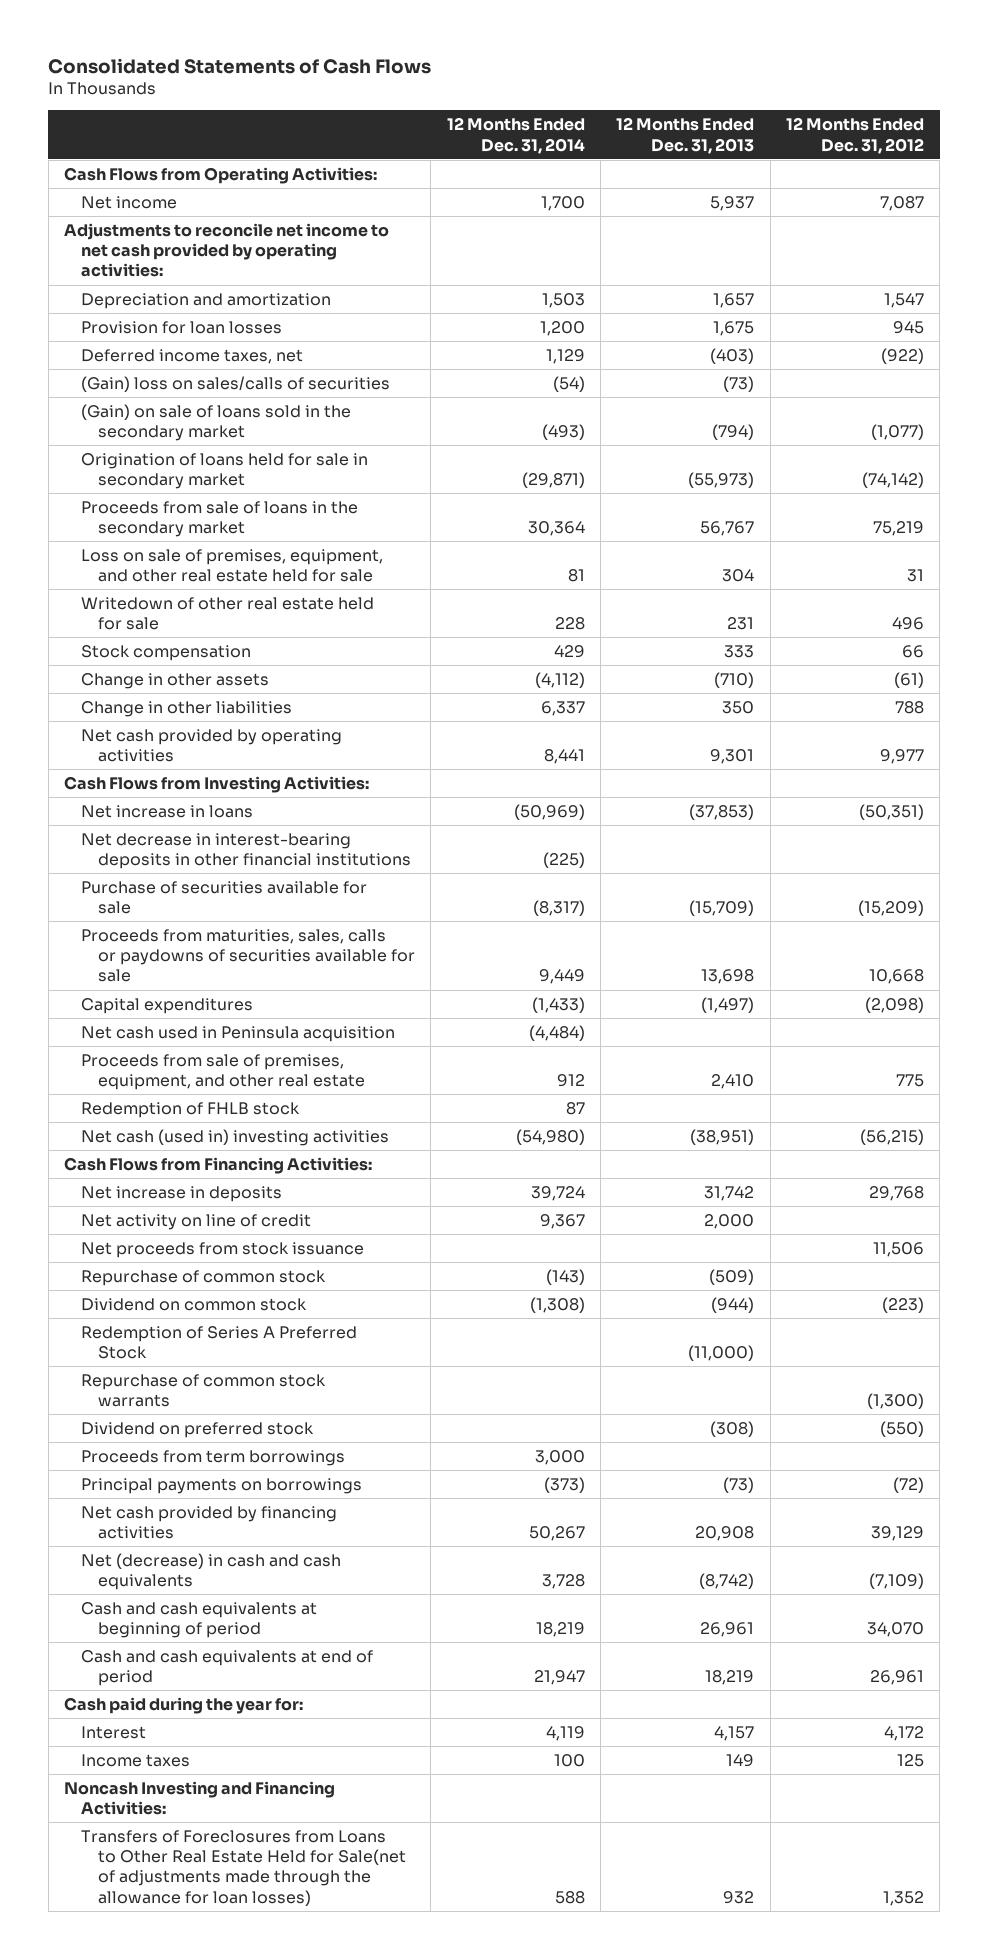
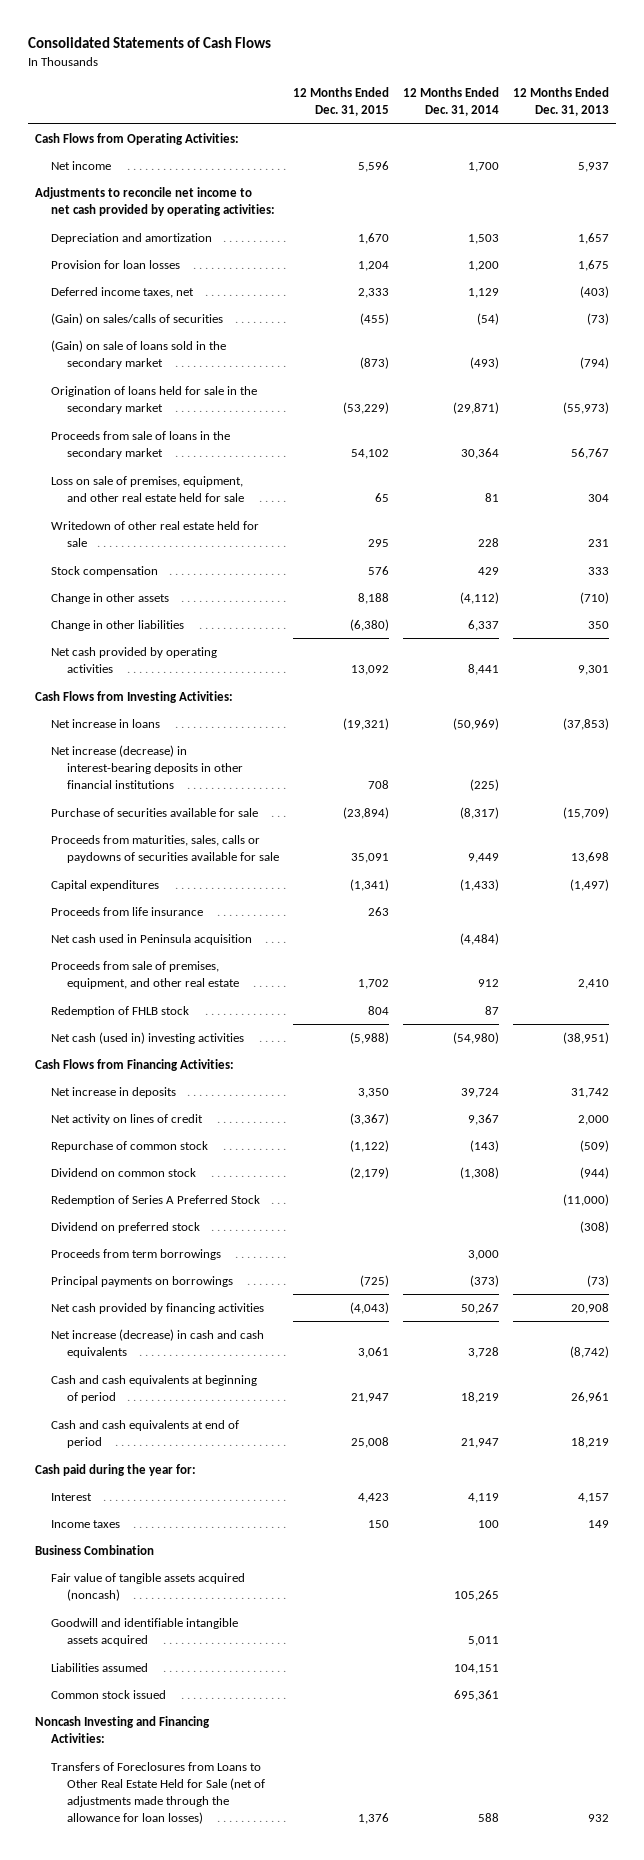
- | 12 Months Ended Dec. 31, 2014 | 12 Months Ended Dec. 31, 2013 | 12 Months Ended Dec. 31, 2012
+ | 12 Months Ended Dec. 31, 2015 | 12 Months Ended Dec. 31, 2014 | 12 Months Ended Dec. 31, 2013
- (Gain) loss on sales/calls of securities | (54) | (73) |
+ (Gain) on sales/calls of securities | (455) | (54) | (73)
- Origination of loans held for sale in secondary market | (29,871) | (55,973) | (74,142)
+ Origination of loans held for sale in the secondary market | (53,229) | (29,871) | (55,973)
- Net decrease in interest-bearing deposits in other financial institutions | (225) | |
+ Net increase (decrease) in interest-bearing deposits in other financial institutions | 708 | (225) |
+ Proceeds from life insurance | 263 | |
- Net activity on line of credit | 9,367 | 2,000 |
- Net proceeds from stock issuance | | | 11,506
+ Net activity on lines of credit | (3,367) | 9,367 | 2,000
- Repurchase of common stock warrants | | | (1,300)
- Net (decrease) in cash and cash equivalents | 3,728 | (8,742) | (7,109)
+ Net increase (decrease) in cash and cash equivalents | 3,061 | 3,728 | (8,742)
+ Business Combination
+ Fair value of tangible assets acquired (noncash) | | 105,265 |
+ Goodwill and identifiable intangible assets acquired | | 5,011 |
+ Liabilities assumed | | 104,151 |
+ Common stock issued | | 695,361 |
- Transfers of Foreclosures from Loans to Other Real Estate Held for Sale(net of adjustments made through the allowance for loan losses) | 588 | 932 | 1,352
+ Transfers of Foreclosures from Loans to Other Real Estate Held for Sale (net of adjustments made through the allowance for loan losses) | 1,376 | 588 | 932

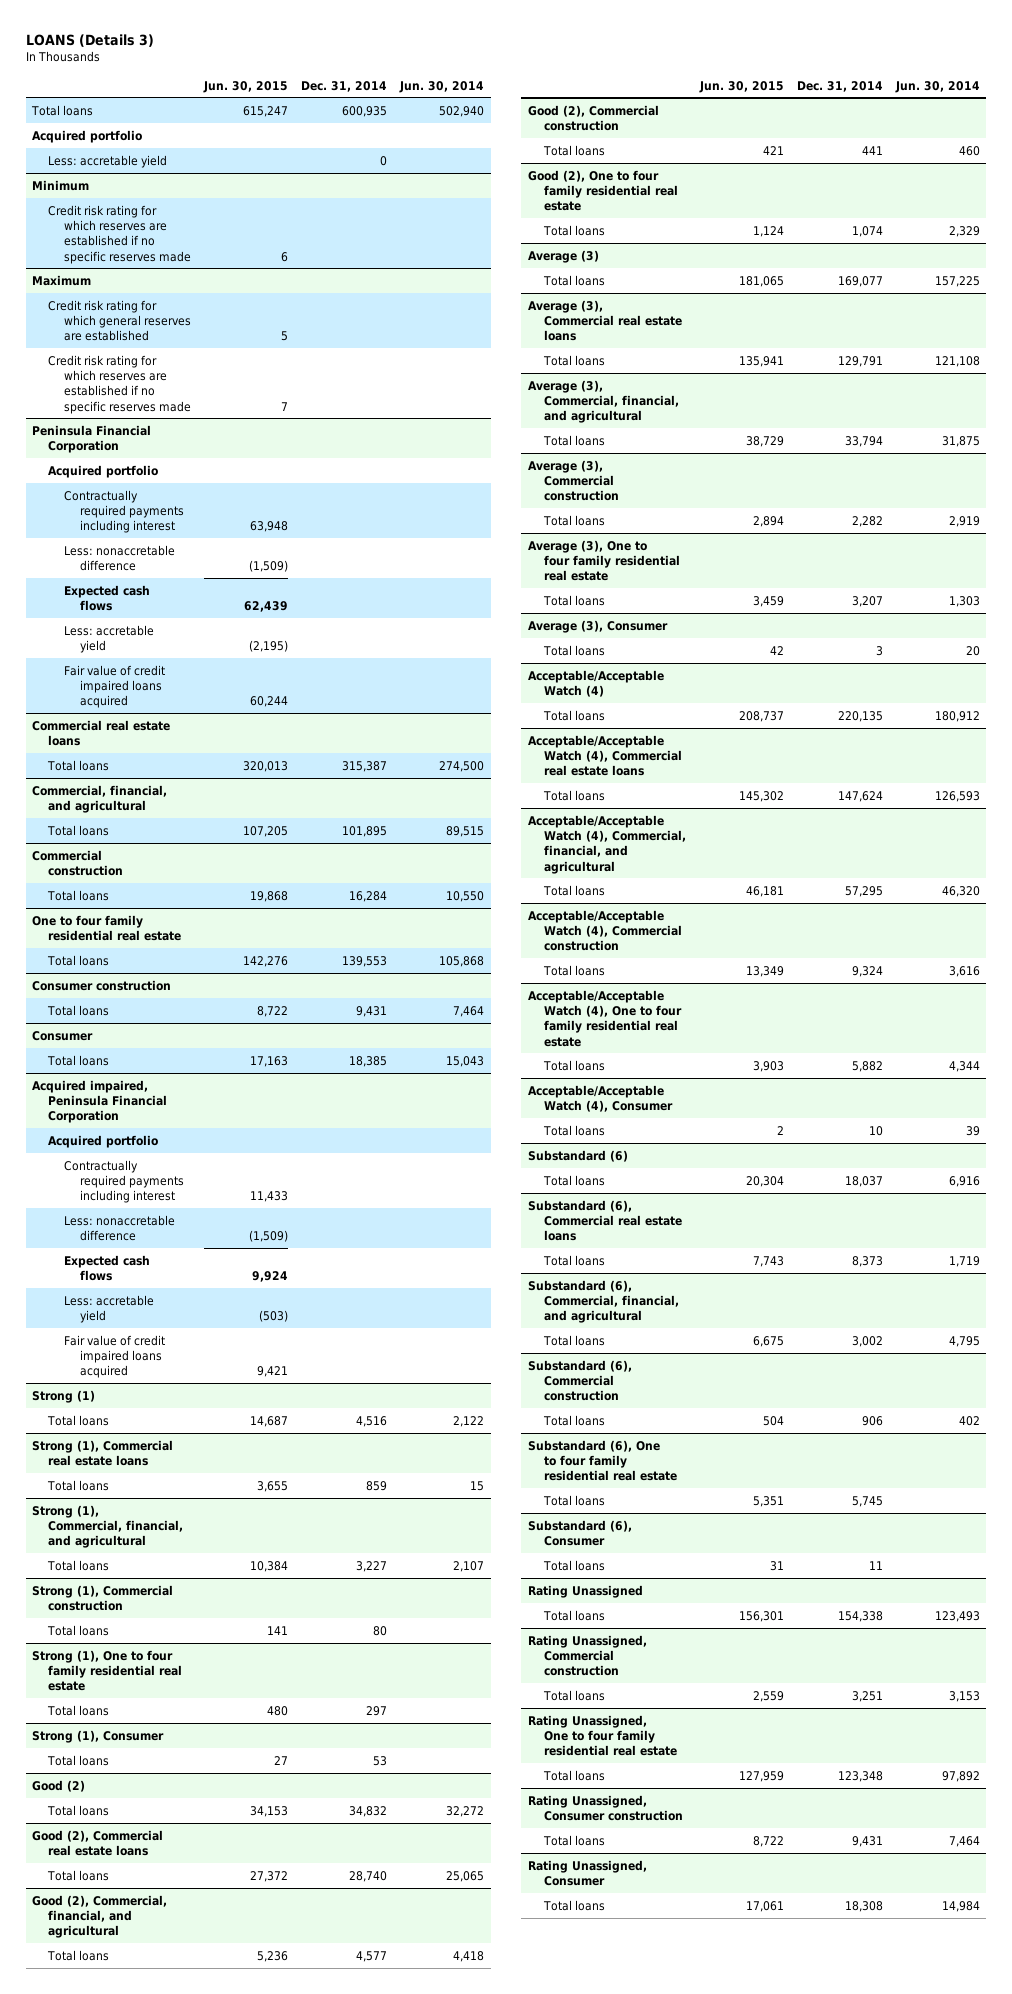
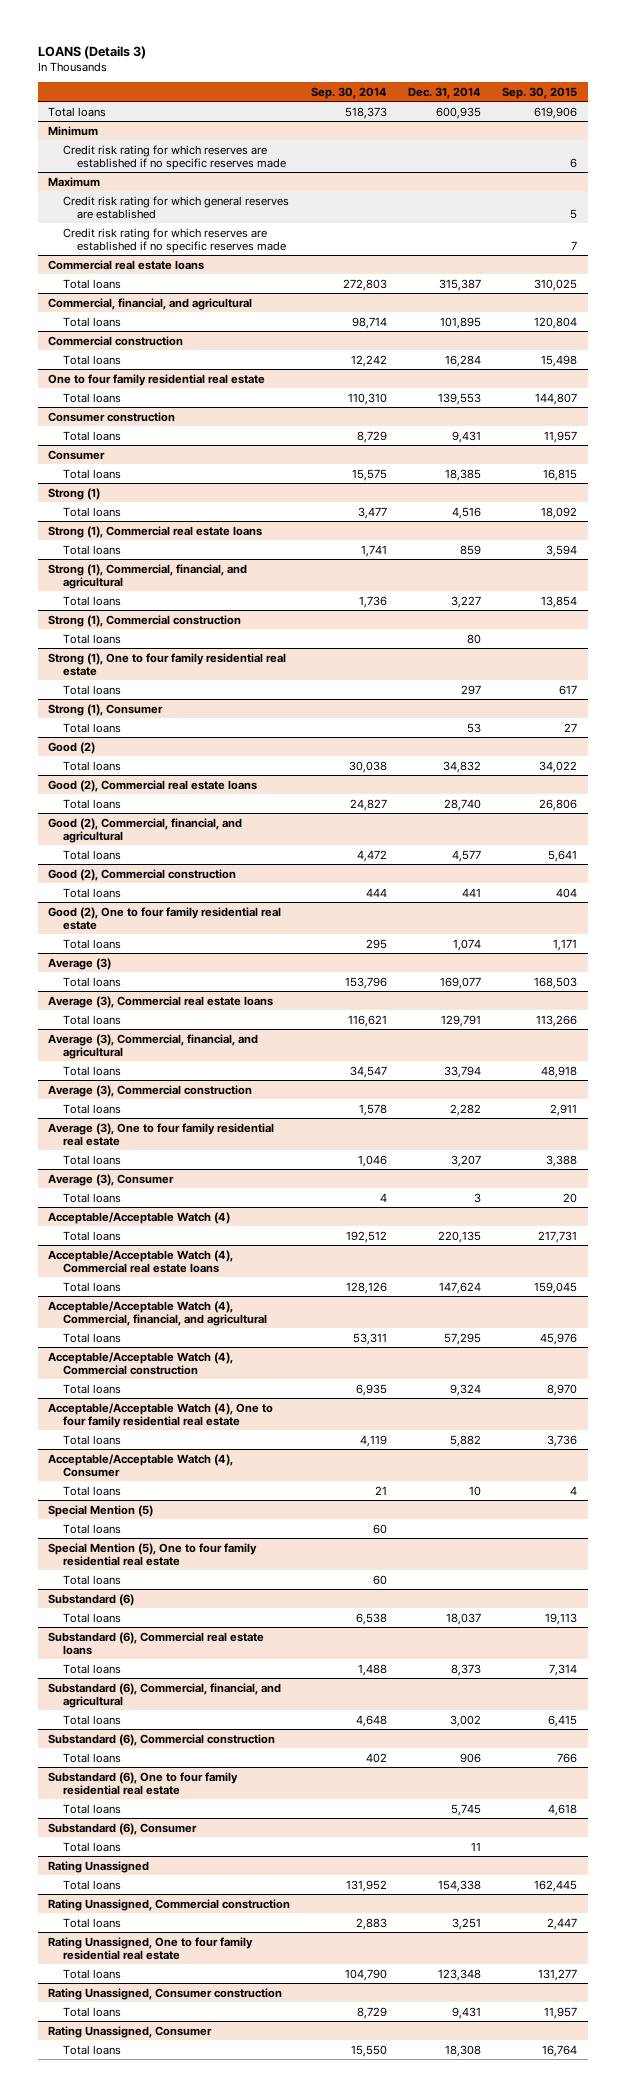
- | Jun. 30, 2015 | Dec. 31, 2014 | Jun. 30, 2014
+ | Sep. 30, 2014 | Dec. 31, 2014 | Sep. 30, 2015
- Acquired portfolio
- Less: accretable yield | | 0 |
- Peninsula Financial Corporation
- Acquired portfolio
- Contractually required payments including interest | 63,948 | |
- Less: nonaccretable difference | (1,509) | |
- Expected cash flows | 62,439 | |
- Less: accretable yield | (2,195) | |
- Fair value of credit impaired loans acquired | 60,244 | |
- Acquired impaired, Peninsula Financial Corporation
- Acquired portfolio
- Contractually required payments including interest | 11,433 | |
- Less: nonaccretable difference | (1,509) | |
- Expected cash flows | 9,924 | |
- Less: accretable yield | (503) | |
- Fair value of credit impaired loans acquired | 9,421 | |
+ Special Mention (5)
+ Total loans | 60 | |
+ Special Mention (5), One to four family residential real estate
+ Total loans | 60 | |

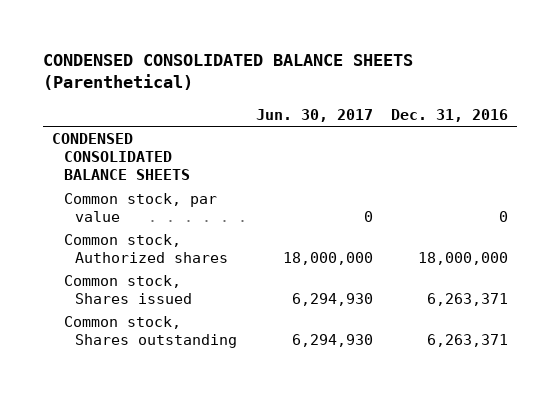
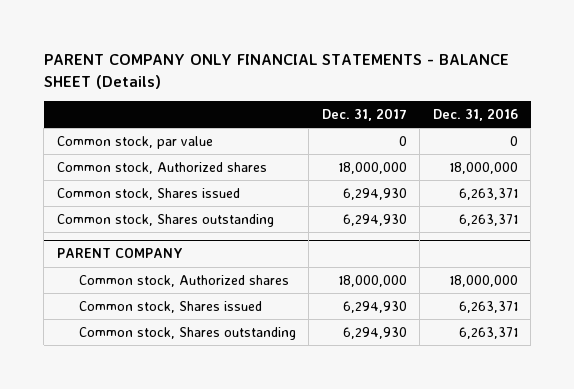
- CONDENSED CONSOLIDATED BALANCE SHEETS (Parenthetical)
+ PARENT COMPANY ONLY FINANCIAL STATEMENTS - BALANCE SHEET (Details)
- | Jun. 30, 2017 | Dec. 31, 2016
+ | Dec. 31, 2017 | Dec. 31, 2016
- CONDENSED CONSOLIDATED BALANCE SHEETS
+ PARENT COMPANY
+ Common stock, Authorized shares | 18,000,000 | 18,000,000
+ Common stock, Shares issued | 6,294,930 | 6,263,371
+ Common stock, Shares outstanding | 6,294,930 | 6,263,371

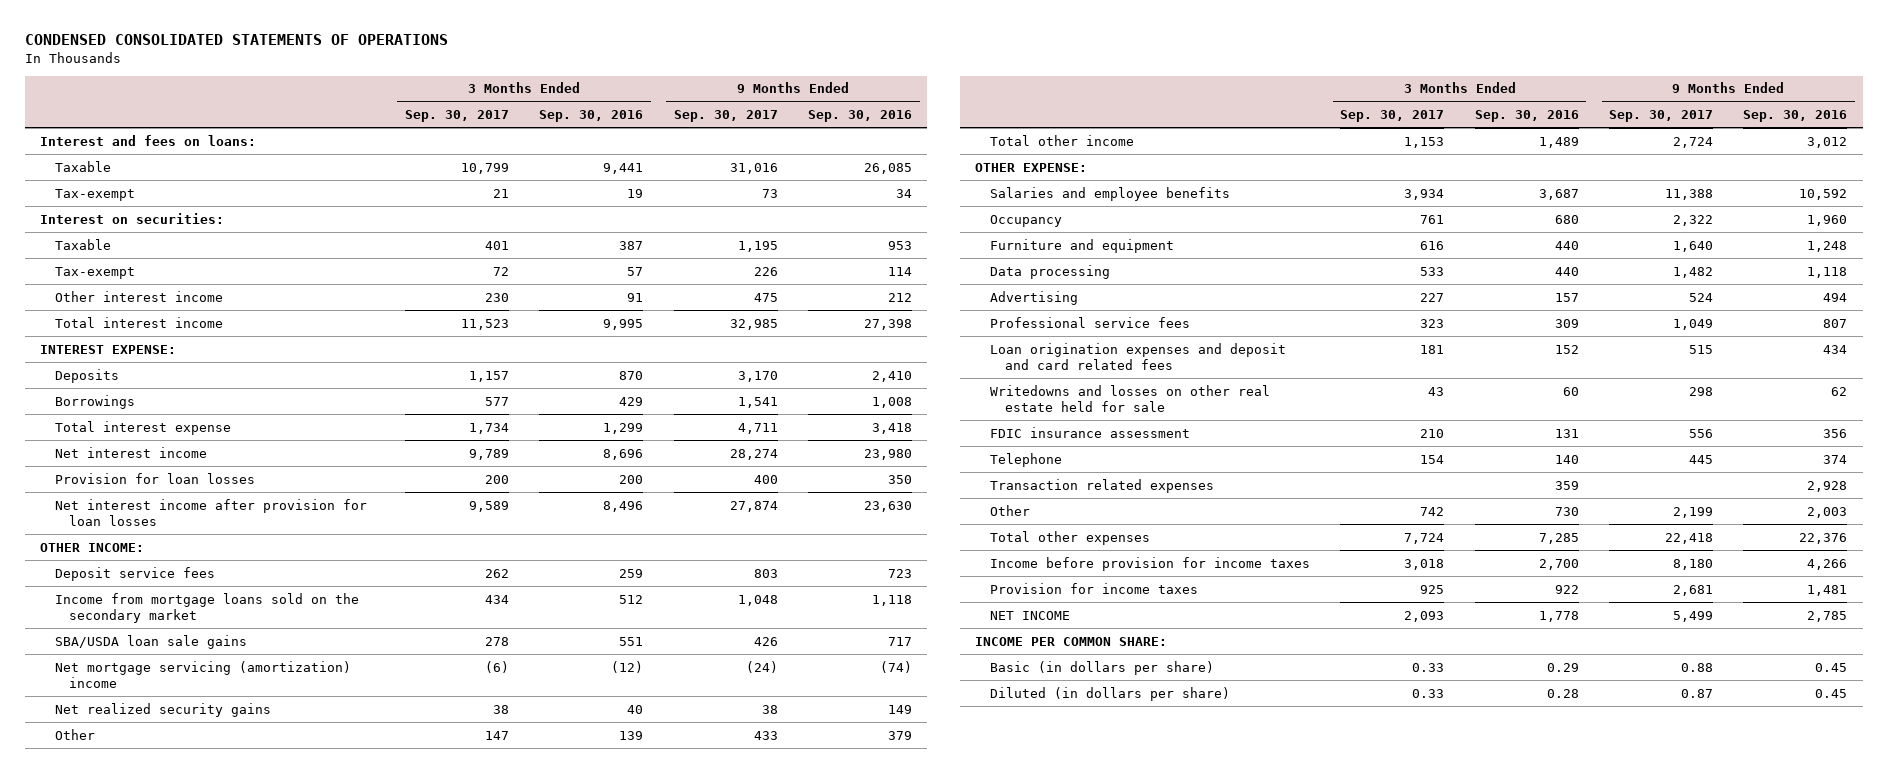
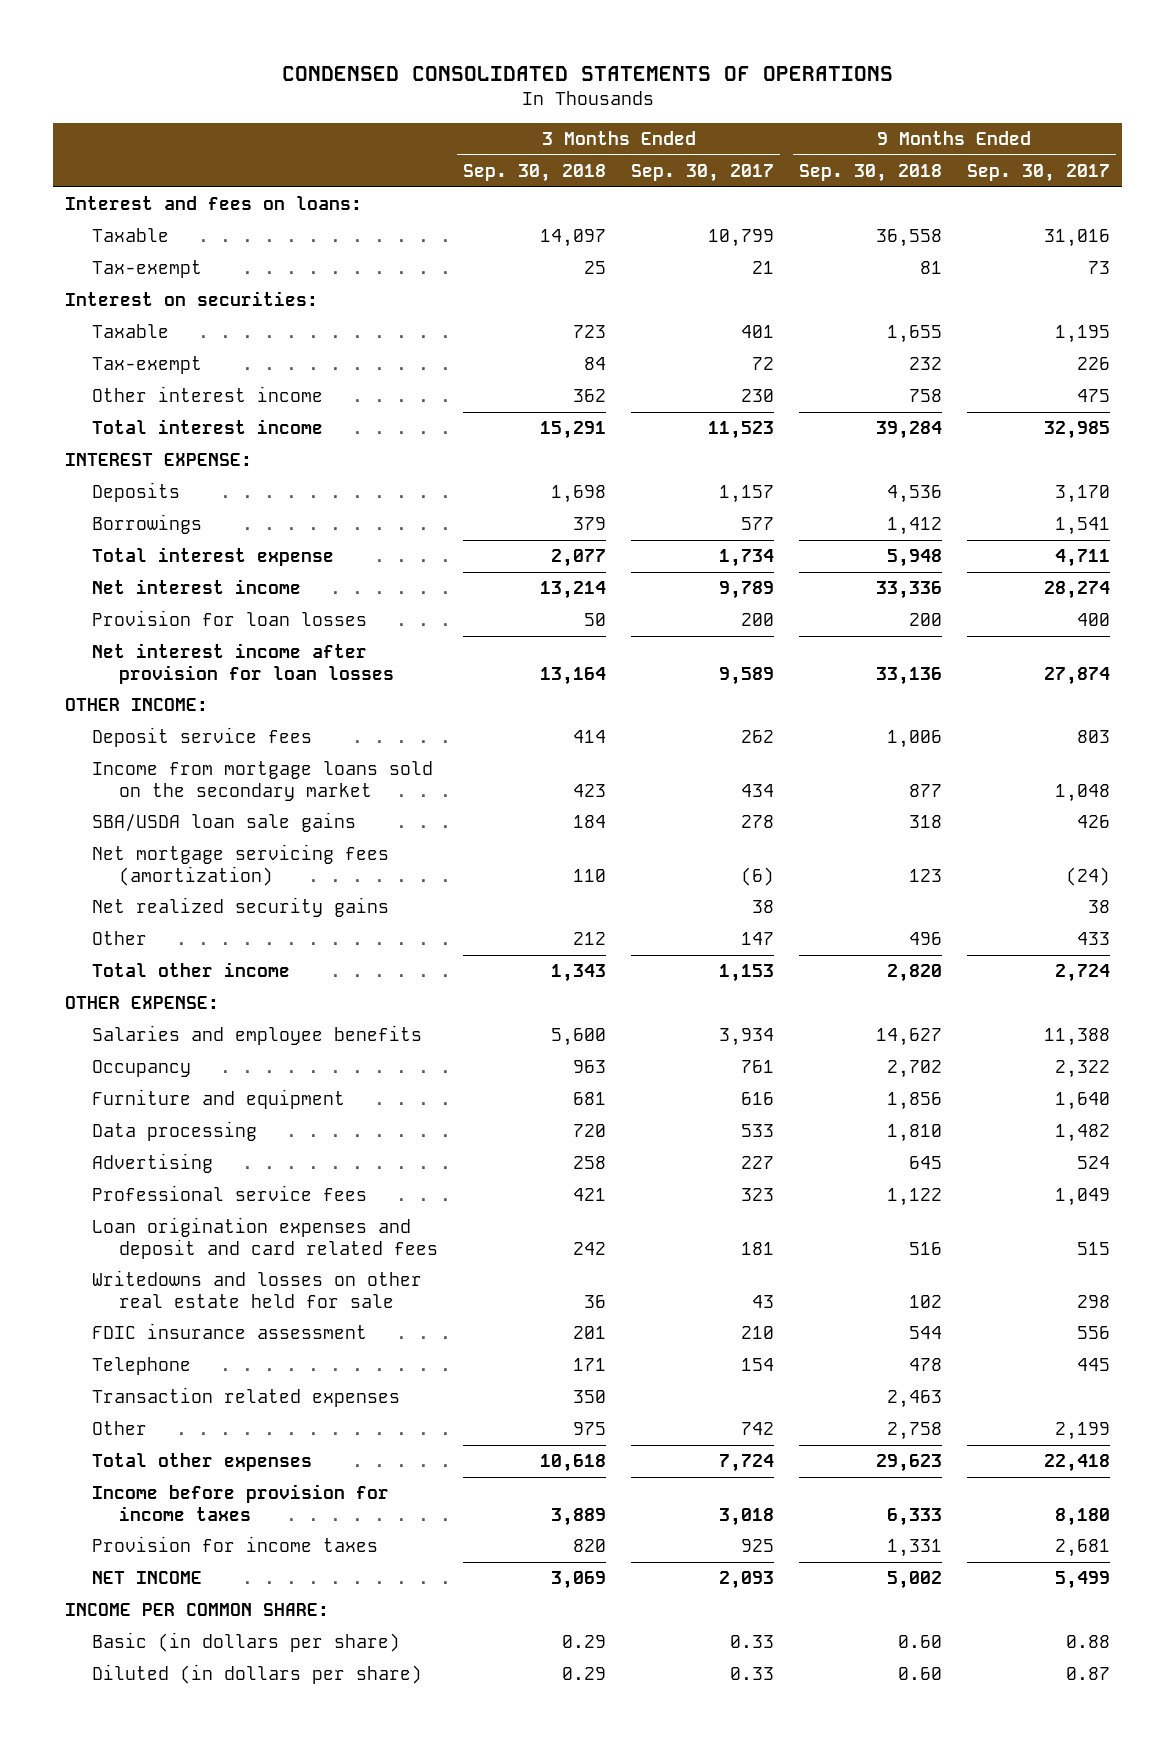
- | 3 Months Ended Sep. 30, 2017 | 3 Months Ended Sep. 30, 2016 | 9 Months Ended Sep. 30, 2017 | 9 Months Ended Sep. 30, 2016
+ | 3 Months Ended Sep. 30, 2018 | 3 Months Ended Sep. 30, 2017 | 9 Months Ended Sep. 30, 2018 | 9 Months Ended Sep. 30, 2017
- Net mortgage servicing (amortization) income | (6) | (12) | (24) | (74)
+ Net mortgage servicing fees (amortization) | 110 | (6) | 123 | (24)

